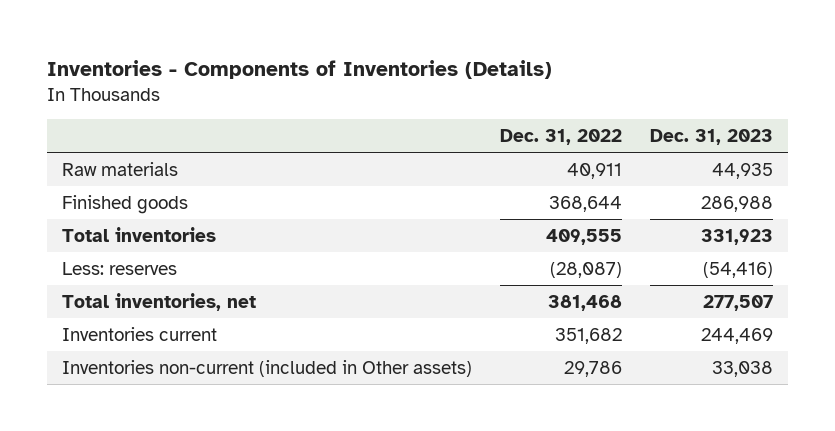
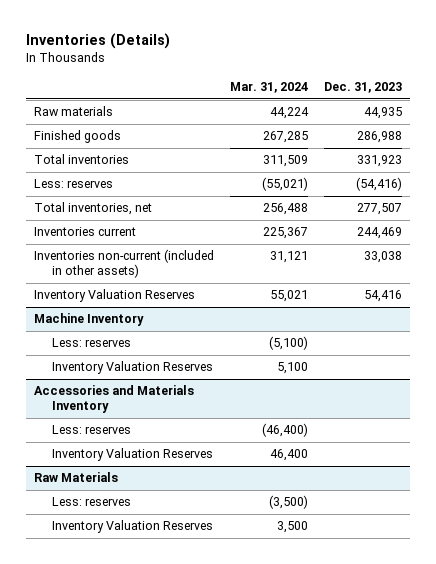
- Inventories - Components of Inventories (Details)
+ Inventories (Details)
- | Dec. 31, 2022 | Dec. 31, 2023
+ | Mar. 31, 2024 | Dec. 31, 2023
- Inventories non-current (included in Other assets) | 29,786 | 33,038
+ Inventories non-current (included in other assets) | 31,121 | 33,038
+ Inventory Valuation Reserves | 55,021 | 54,416
+ Machine Inventory
+ Less: reserves | (5,100) |
+ Inventory Valuation Reserves | 5,100 |
+ Accessories and Materials Inventory
+ Less: reserves | (46,400) |
+ Inventory Valuation Reserves | 46,400 |
+ Raw Materials
+ Less: reserves | (3,500) |
+ Inventory Valuation Reserves | 3,500 |

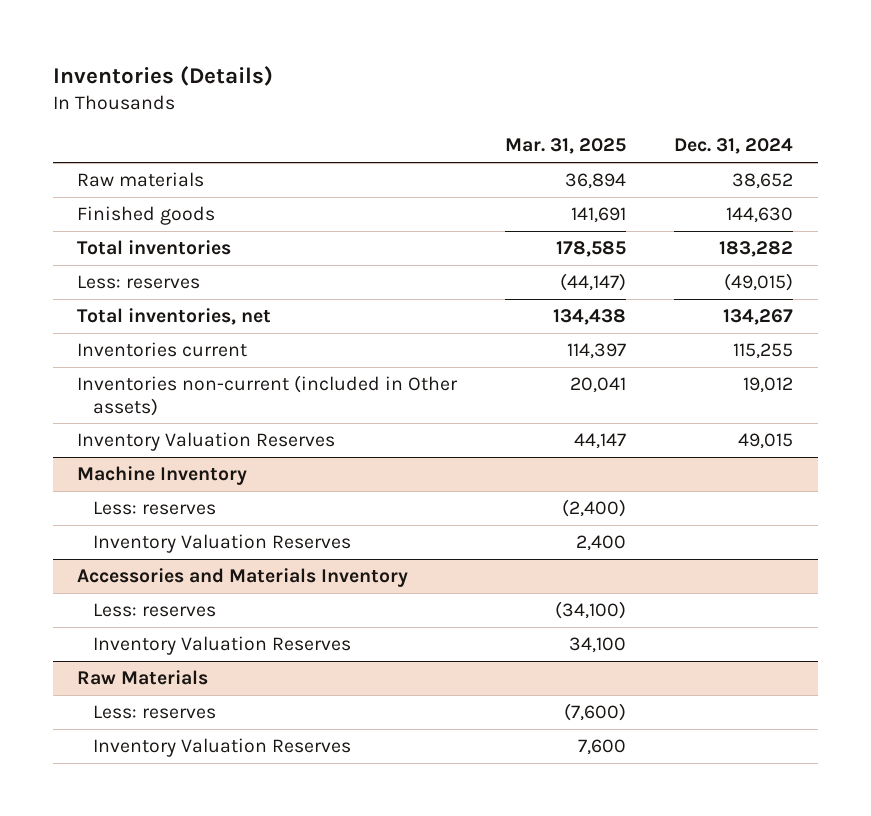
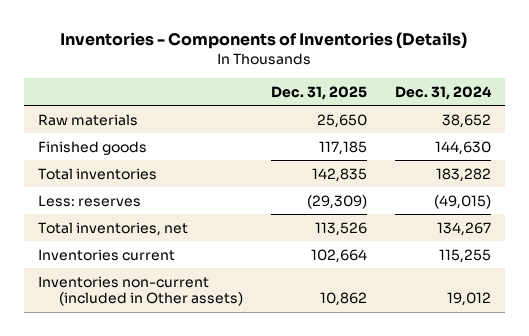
- Inventories (Details)
+ Inventories - Components of Inventories (Details)
- | Mar. 31, 2025 | Dec. 31, 2024
+ | Dec. 31, 2025 | Dec. 31, 2024
- Inventory Valuation Reserves | 44,147 | 49,015
- Machine Inventory
- Less: reserves | (2,400) |
- Inventory Valuation Reserves | 2,400 |
- Accessories and Materials Inventory
- Less: reserves | (34,100) |
- Inventory Valuation Reserves | 34,100 |
- Raw Materials
- Less: reserves | (7,600) |
- Inventory Valuation Reserves | 7,600 |

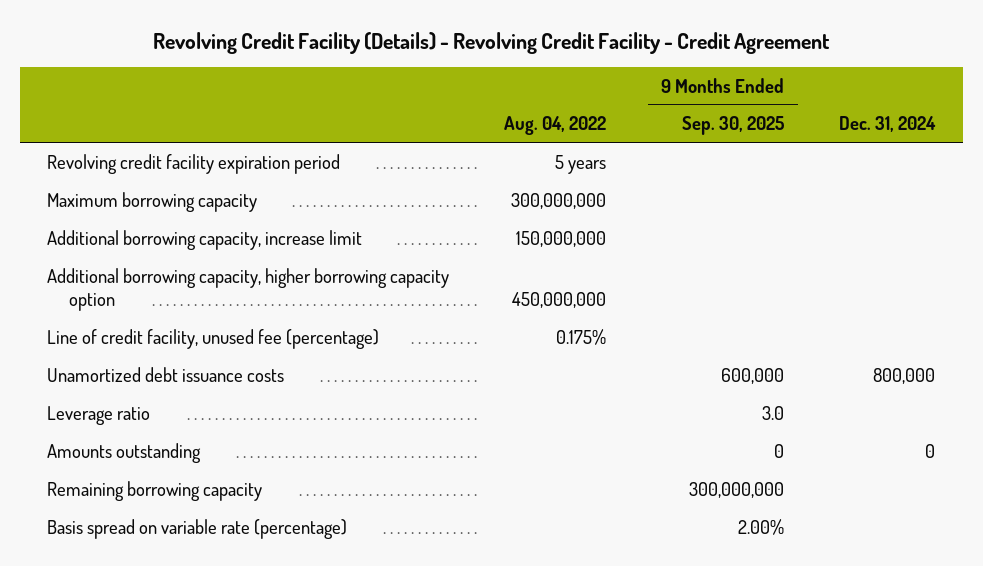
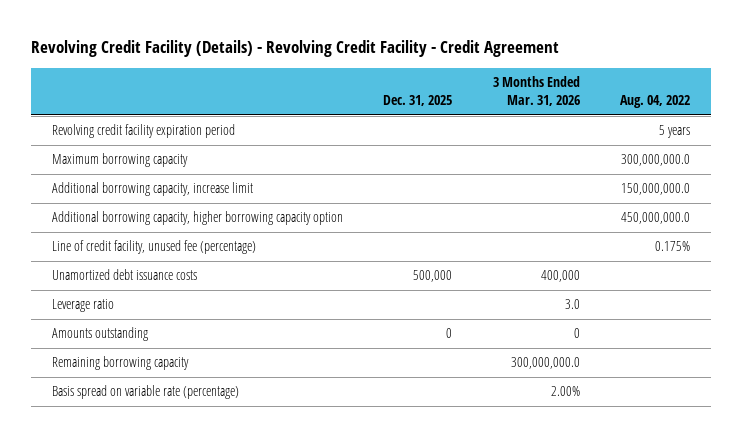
- | Aug. 04, 2022 | 9 Months Ended Sep. 30, 2025 | Dec. 31, 2024
+ | Dec. 31, 2025 | 3 Months Ended Mar. 31, 2026 | Aug. 04, 2022
- Maximum borrowing capacity | 300,000,000 | |
- Additional borrowing capacity, increase limit | 150,000,000 | |
- Additional borrowing capacity, higher borrowing capacity option | 450,000,000 | |
+ Maximum borrowing capacity | | | 300,000,000.0
+ Additional borrowing capacity, increase limit | | | 150,000,000.0
+ Additional borrowing capacity, higher borrowing capacity option | | | 450,000,000.0

